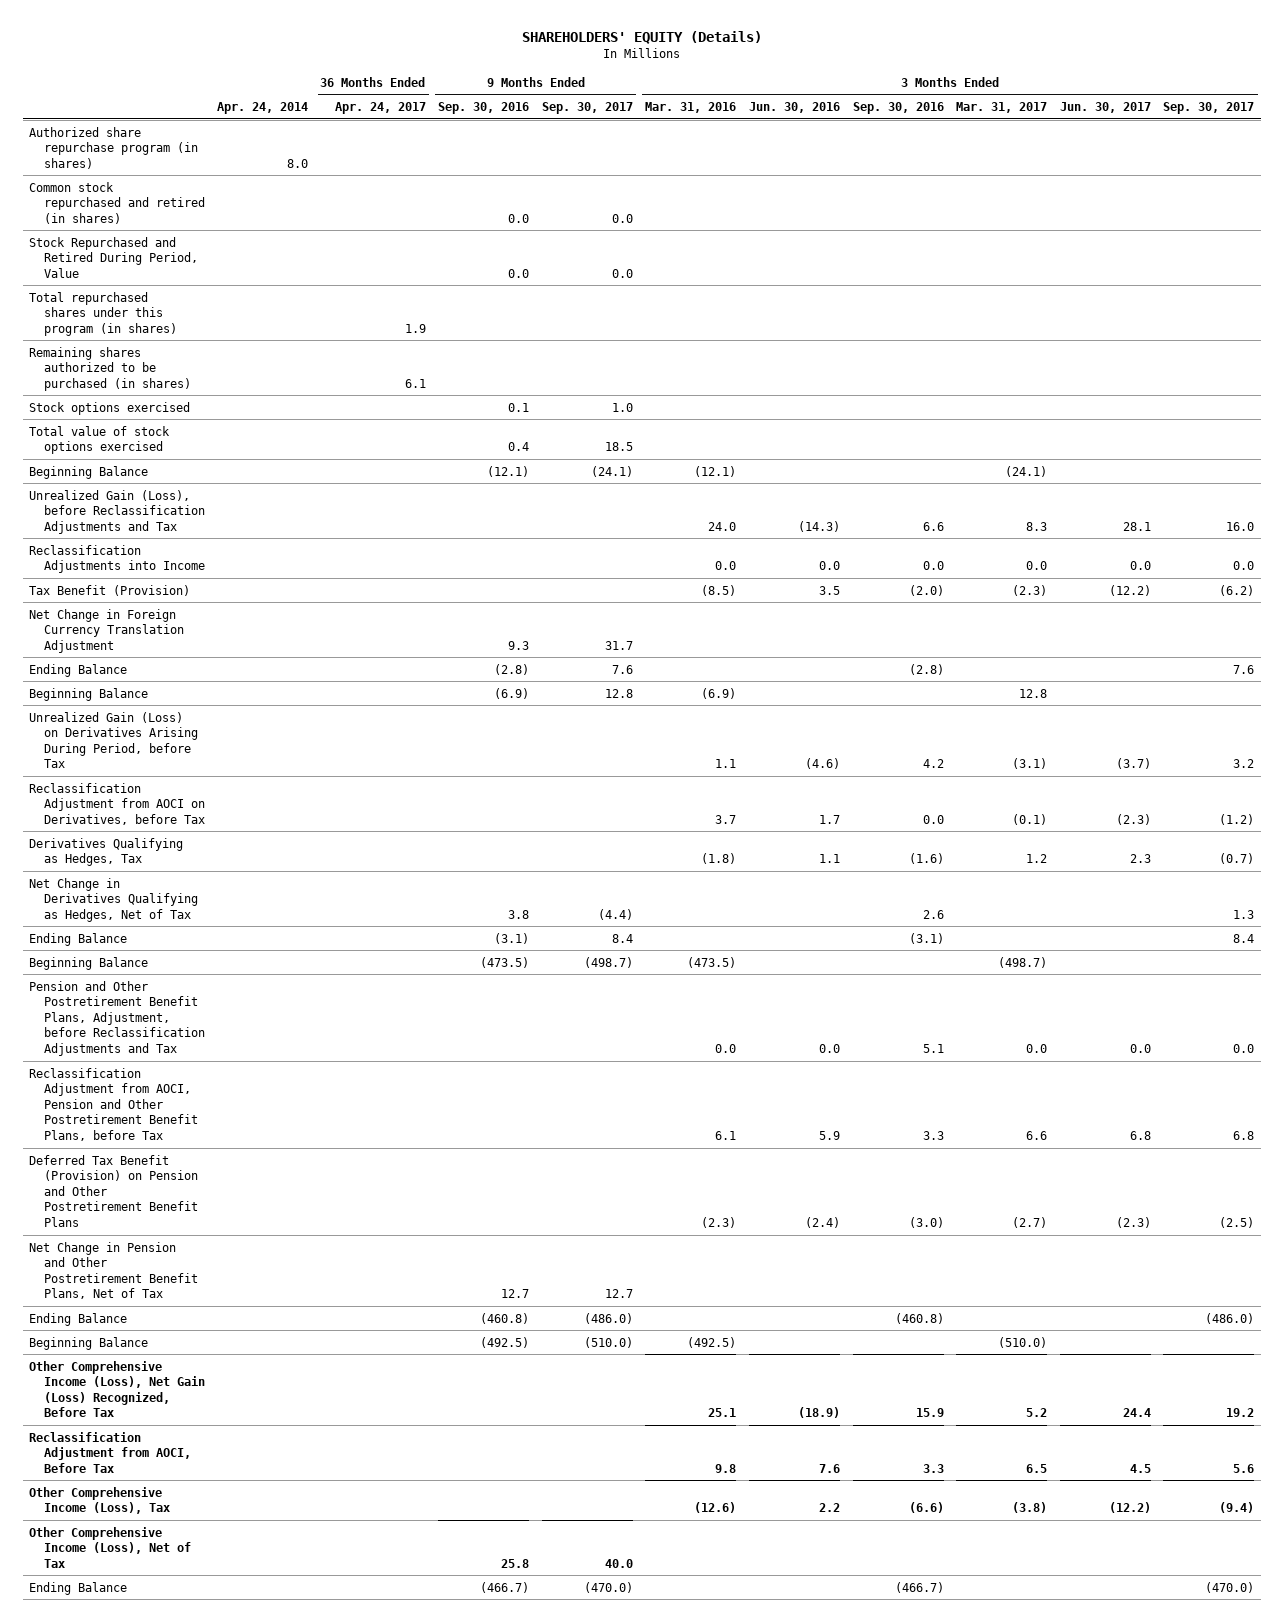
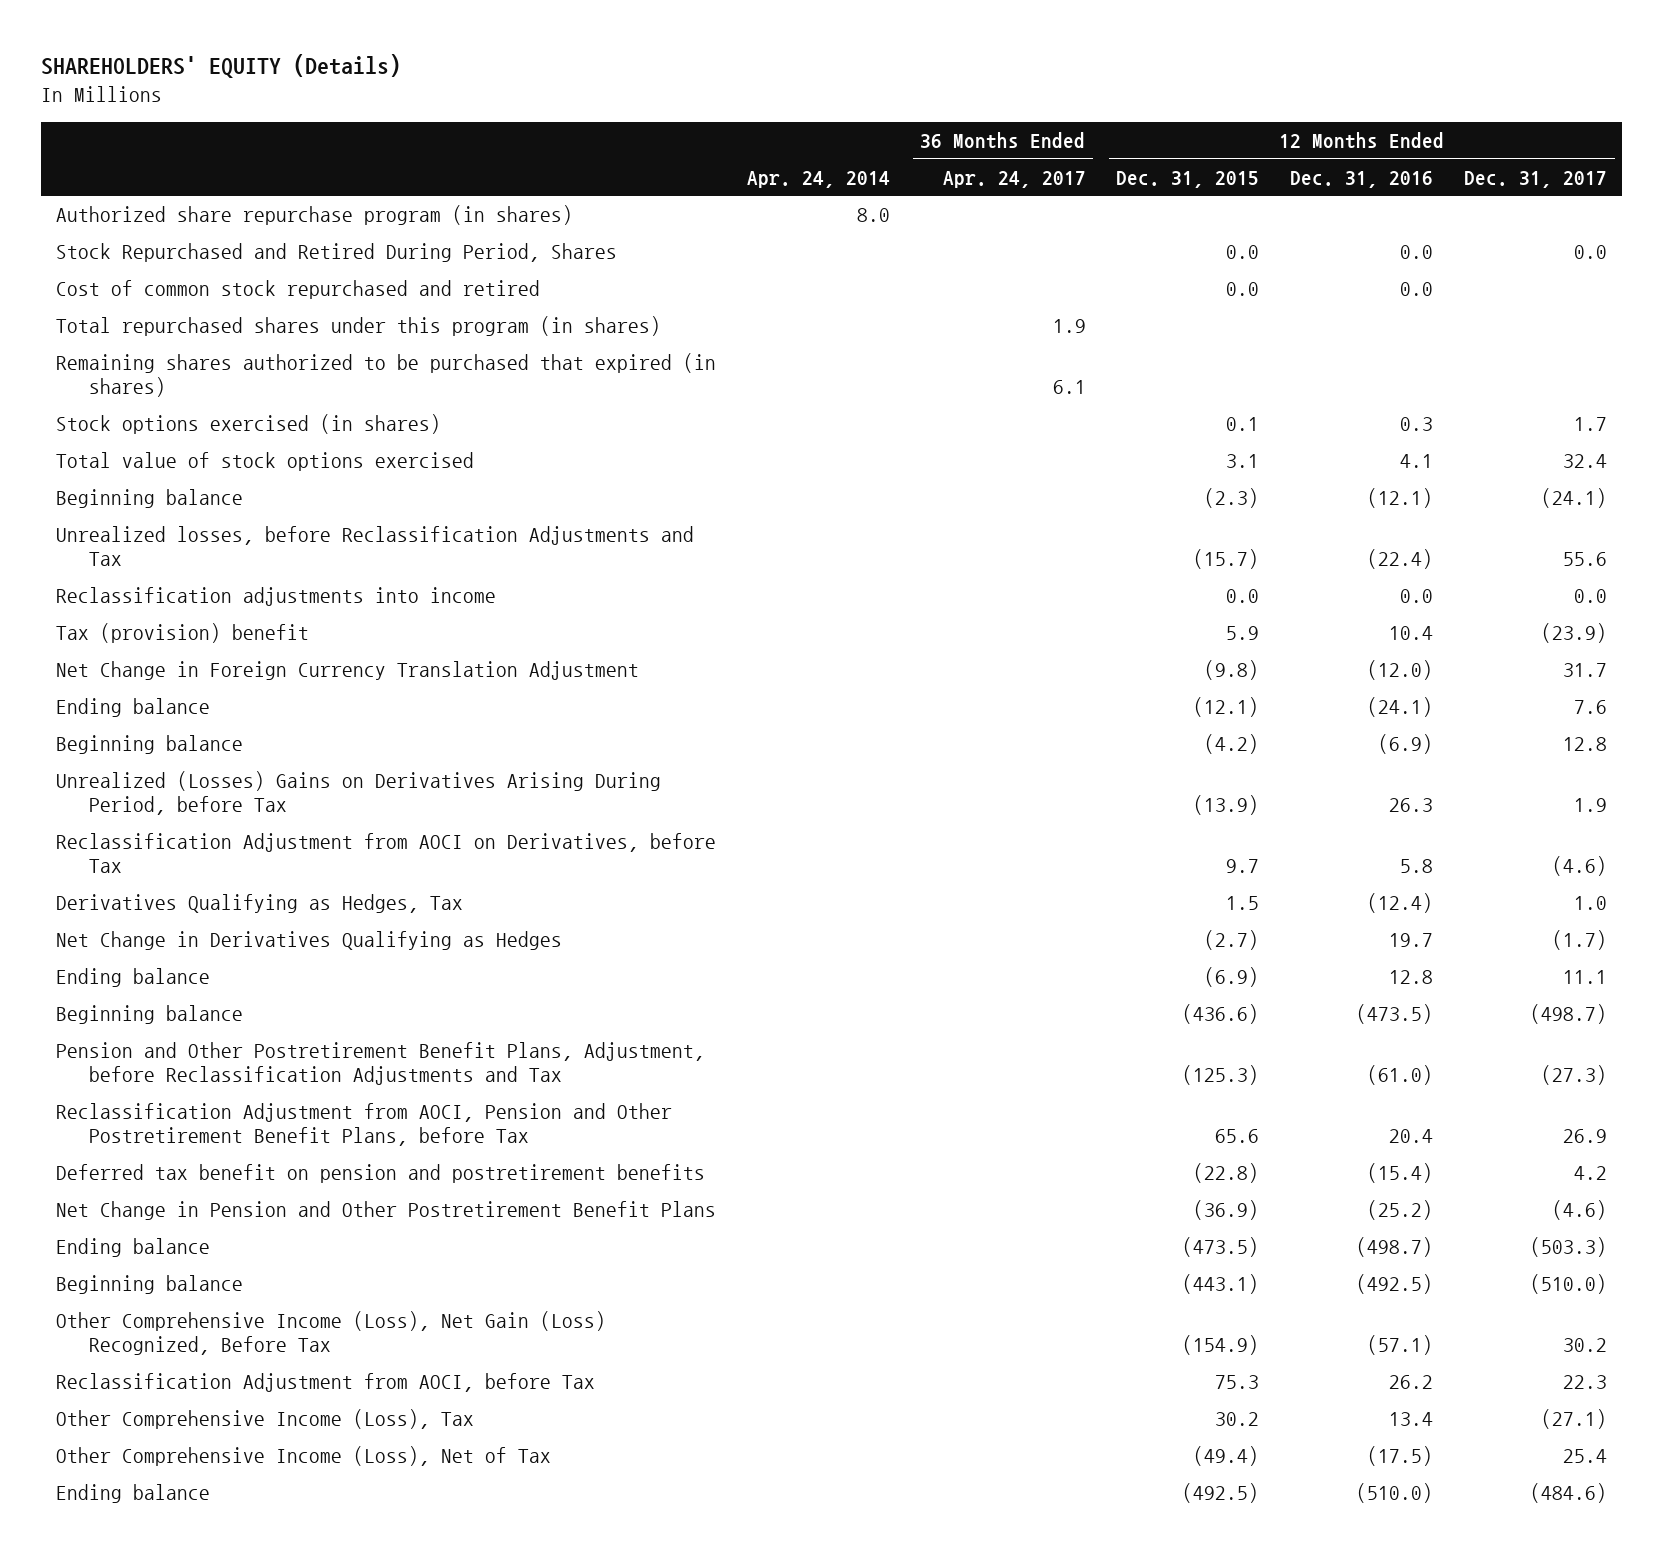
- | Apr. 24, 2014 | 36 Months Ended Apr. 24, 2017 | 9 Months Ended Sep. 30, 2016 | 9 Months Ended Sep. 30, 2017 | 3 Months Ended Mar. 31, 2016 | 3 Months Ended Jun. 30, 2016 | 3 Months Ended Sep. 30, 2016 | 3 Months Ended Mar. 31, 2017 | 3 Months Ended Jun. 30, 2017 | 3 Months Ended Sep. 30, 2017
+ | Apr. 24, 2014 | 36 Months Ended Apr. 24, 2017 | 12 Months Ended Dec. 31, 2015 | 12 Months Ended Dec. 31, 2016 | 12 Months Ended Dec. 31, 2017
- Common stock repurchased and retired (in shares) | | | 0.0 | 0.0 | | | | | |
- Stock Repurchased and Retired During Period, Value | | | 0.0 | 0.0 | | | | | |
+ Stock Repurchased and Retired During Period, Shares | | | 0.0 | 0.0 | 0.0
+ Cost of common stock repurchased and retired | | | 0.0 | 0.0 |
- Remaining shares authorized to be purchased (in shares) | | 6.1 | | | | | | | |
- Stock options exercised | | | 0.1 | 1.0 | | | | | |
+ Remaining shares authorized to be purchased that expired (in shares) | | 6.1 | | |
+ Stock options exercised (in shares) | | | 0.1 | 0.3 | 1.7
- Beginning Balance | | | (12.1) | (24.1) | (12.1) | | | (24.1) | |
- Unrealized Gain (Loss), before Reclassification Adjustments and Tax | | | | | 24.0 | (14.3) | 6.6 | 8.3 | 28.1 | 16.0
- Reclassification Adjustments into Income | | | | | 0.0 | 0.0 | 0.0 | 0.0 | 0.0 | 0.0
- Tax Benefit (Provision) | | | | | (8.5) | 3.5 | (2.0) | (2.3) | (12.2) | (6.2)
+ Beginning balance | | | (2.3) | (12.1) | (24.1)
+ Unrealized losses, before Reclassification Adjustments and Tax | | | (15.7) | (22.4) | 55.6
+ Reclassification adjustments into income | | | 0.0 | 0.0 | 0.0
+ Tax (provision) benefit | | | 5.9 | 10.4 | (23.9)
- Ending Balance | | | (2.8) | 7.6 | | | (2.8) | | | 7.6
- Beginning Balance | | | (6.9) | 12.8 | (6.9) | | | 12.8 | |
- Unrealized Gain (Loss) on Derivatives Arising During Period, before Tax | | | | | 1.1 | (4.6) | 4.2 | (3.1) | (3.7) | 3.2
+ Ending balance | | | (12.1) | (24.1) | 7.6
+ Beginning balance | | | (4.2) | (6.9) | 12.8
+ Unrealized (Losses) Gains on Derivatives Arising During Period, before Tax | | | (13.9) | 26.3 | 1.9
- Net Change in Derivatives Qualifying as Hedges, Net of Tax | | | 3.8 | (4.4) | | | 2.6 | | | 1.3
- Ending Balance | | | (3.1) | 8.4 | | | (3.1) | | | 8.4
- Beginning Balance | | | (473.5) | (498.7) | (473.5) | | | (498.7) | |
+ Net Change in Derivatives Qualifying as Hedges | | | (2.7) | 19.7 | (1.7)
+ Ending balance | | | (6.9) | 12.8 | 11.1
+ Beginning balance | | | (436.6) | (473.5) | (498.7)
- Deferred Tax Benefit (Provision) on Pension and Other Postretirement Benefit Plans | | | | | (2.3) | (2.4) | (3.0) | (2.7) | (2.3) | (2.5)
- Net Change in Pension and Other Postretirement Benefit Plans, Net of Tax | | | 12.7 | 12.7 | | | | | |
- Ending Balance | | | (460.8) | (486.0) | | | (460.8) | | | (486.0)
- Beginning Balance | | | (492.5) | (510.0) | (492.5) | | | (510.0) | |
+ Deferred tax benefit on pension and postretirement benefits | | | (22.8) | (15.4) | 4.2
+ Net Change in Pension and Other Postretirement Benefit Plans | | | (36.9) | (25.2) | (4.6)
+ Ending balance | | | (473.5) | (498.7) | (503.3)
+ Beginning balance | | | (443.1) | (492.5) | (510.0)
- Reclassification Adjustment from AOCI, Before Tax | | | | | 9.8 | 7.6 | 3.3 | 6.5 | 4.5 | 5.6
+ Reclassification Adjustment from AOCI, before Tax | | | 75.3 | 26.2 | 22.3
- Ending Balance | | | (466.7) | (470.0) | | | (466.7) | | | (470.0)
+ Ending balance | | | (492.5) | (510.0) | (484.6)

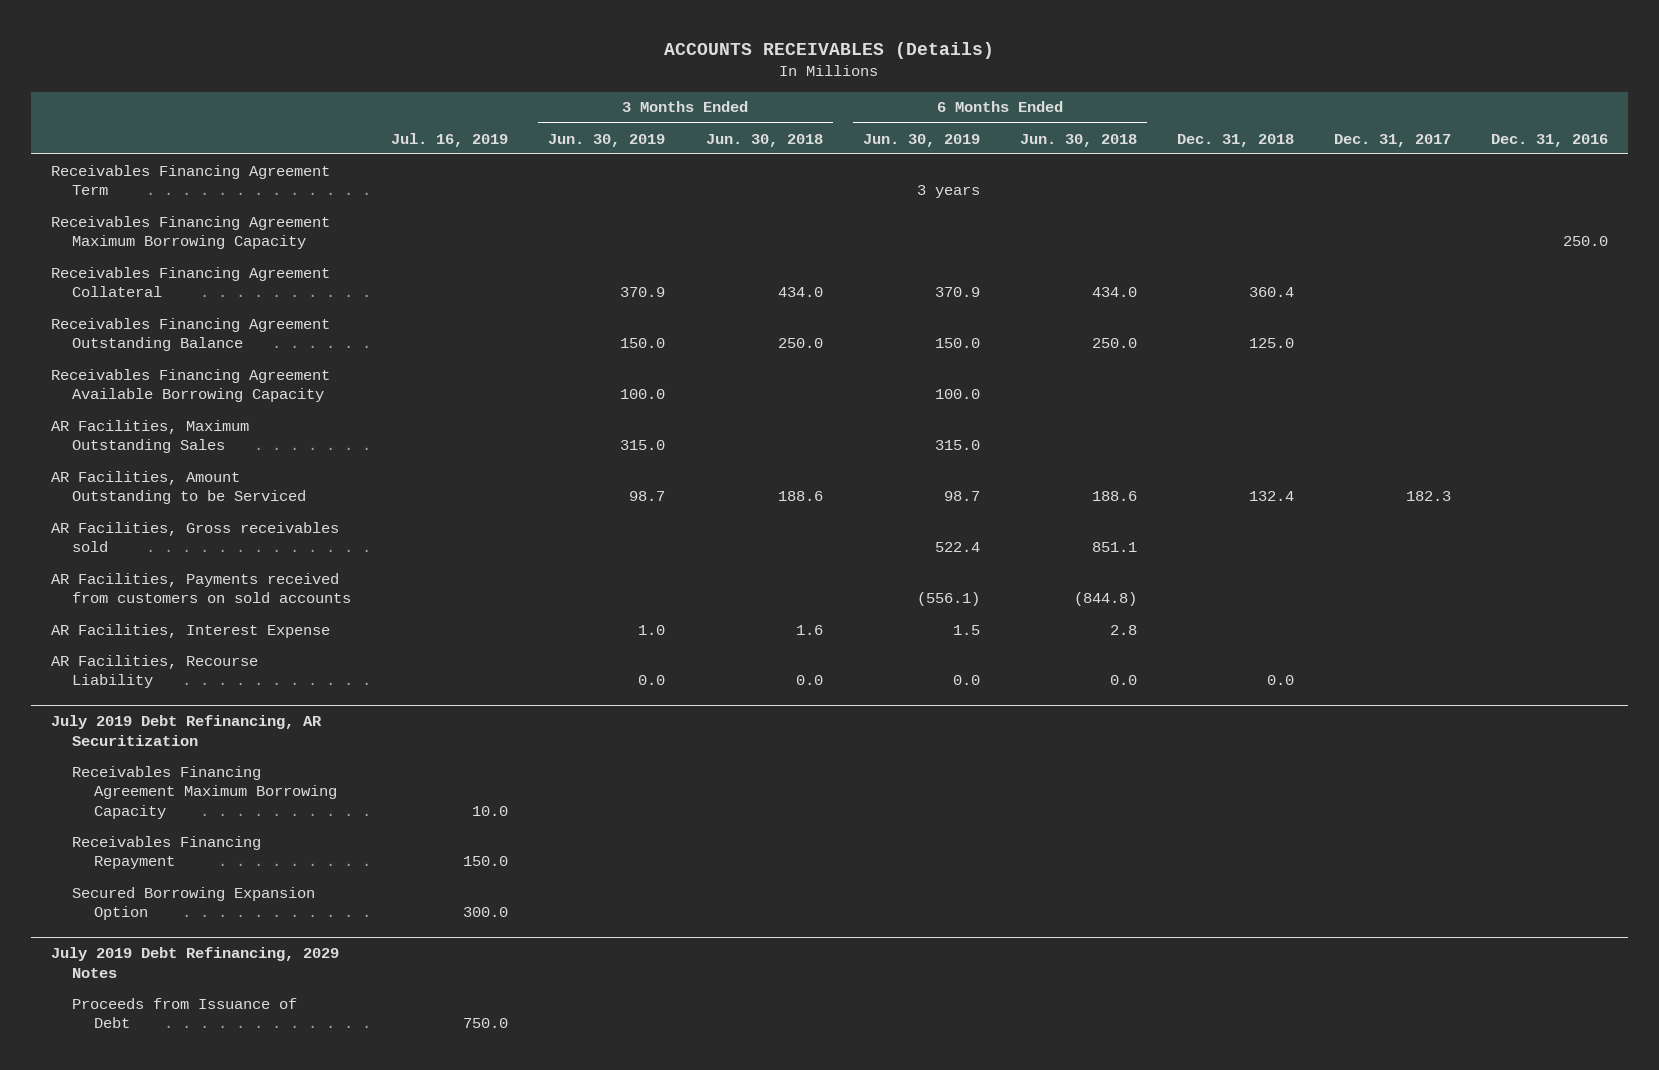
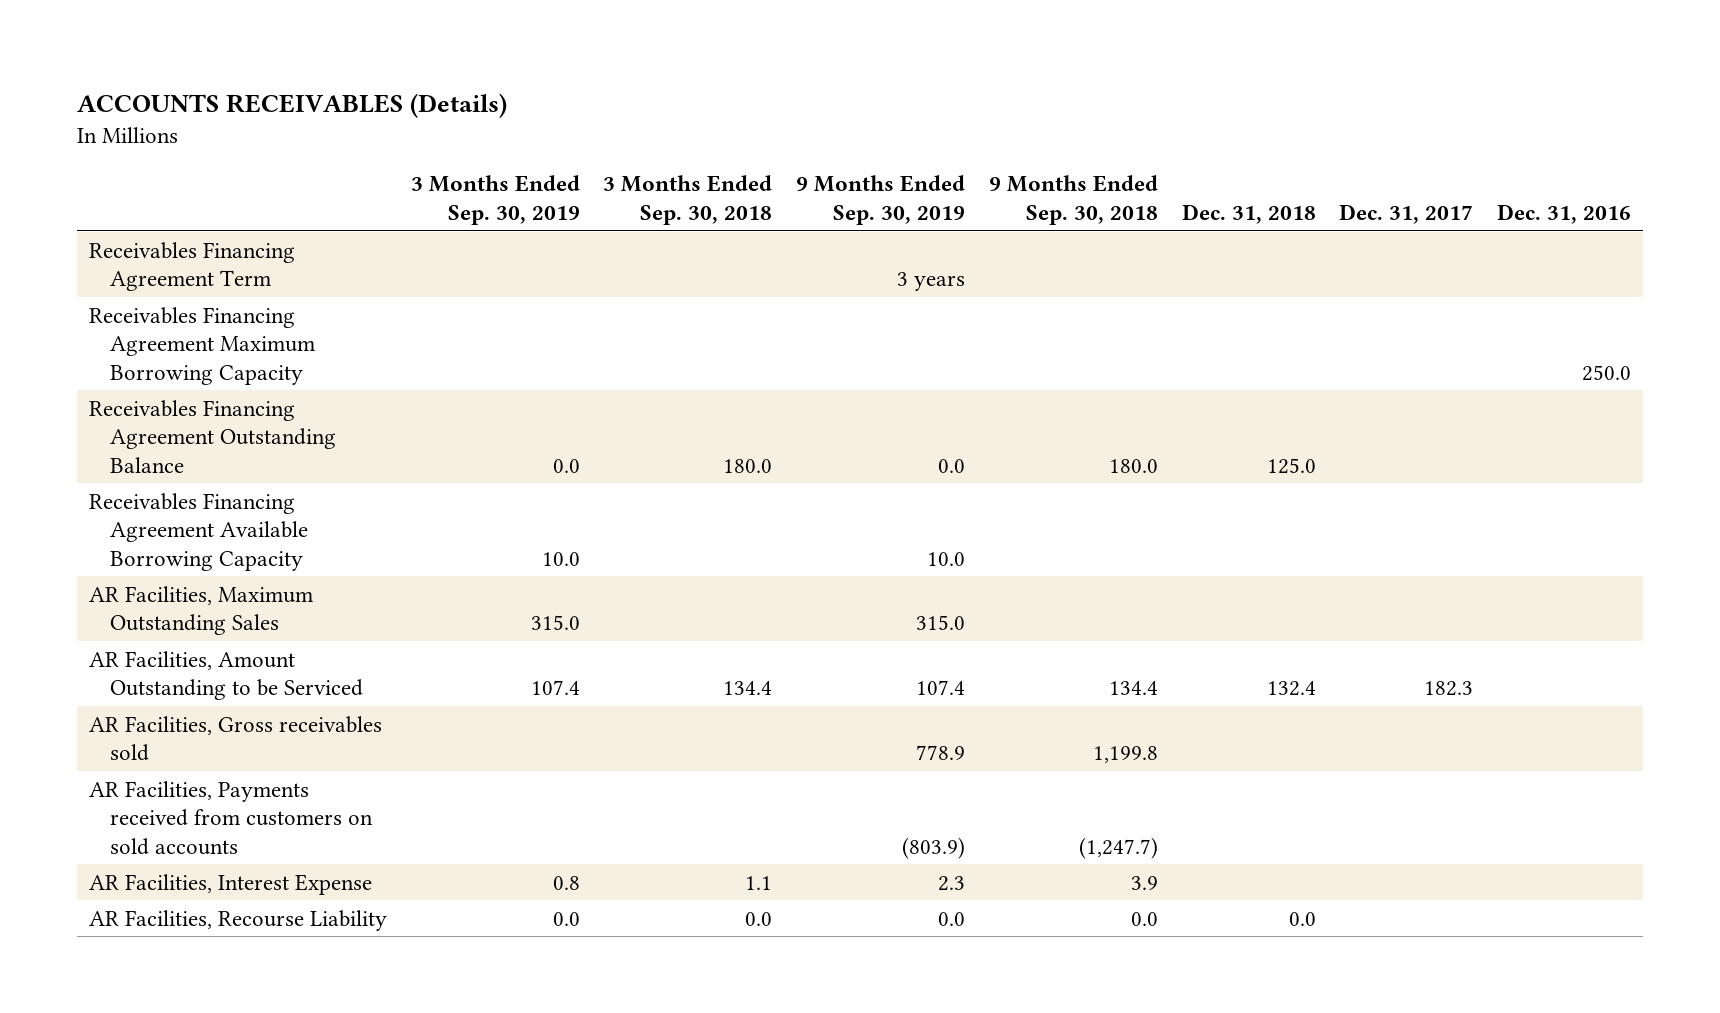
- | Jul. 16, 2019 | 3 Months Ended Jun. 30, 2019 | 3 Months Ended Jun. 30, 2018 | 6 Months Ended Jun. 30, 2019 | 6 Months Ended Jun. 30, 2018 | Dec. 31, 2018 | Dec. 31, 2017 | Dec. 31, 2016
+ | 3 Months Ended Sep. 30, 2019 | 3 Months Ended Sep. 30, 2018 | 9 Months Ended Sep. 30, 2019 | 9 Months Ended Sep. 30, 2018 | Dec. 31, 2018 | Dec. 31, 2017 | Dec. 31, 2016
- Receivables Financing Agreement Collateral | | 370.9 | 434.0 | 370.9 | 434.0 | 360.4 | |
- July 2019 Debt Refinancing, AR Securitization
- Receivables Financing Agreement Maximum Borrowing Capacity | 10.0 | | | | | | |
- Receivables Financing Repayment | 150.0 | | | | | | |
- Secured Borrowing Expansion Option | 300.0 | | | | | | |
- July 2019 Debt Refinancing, 2029 Notes
- Proceeds from Issuance of Debt | 750.0 | | | | | | |

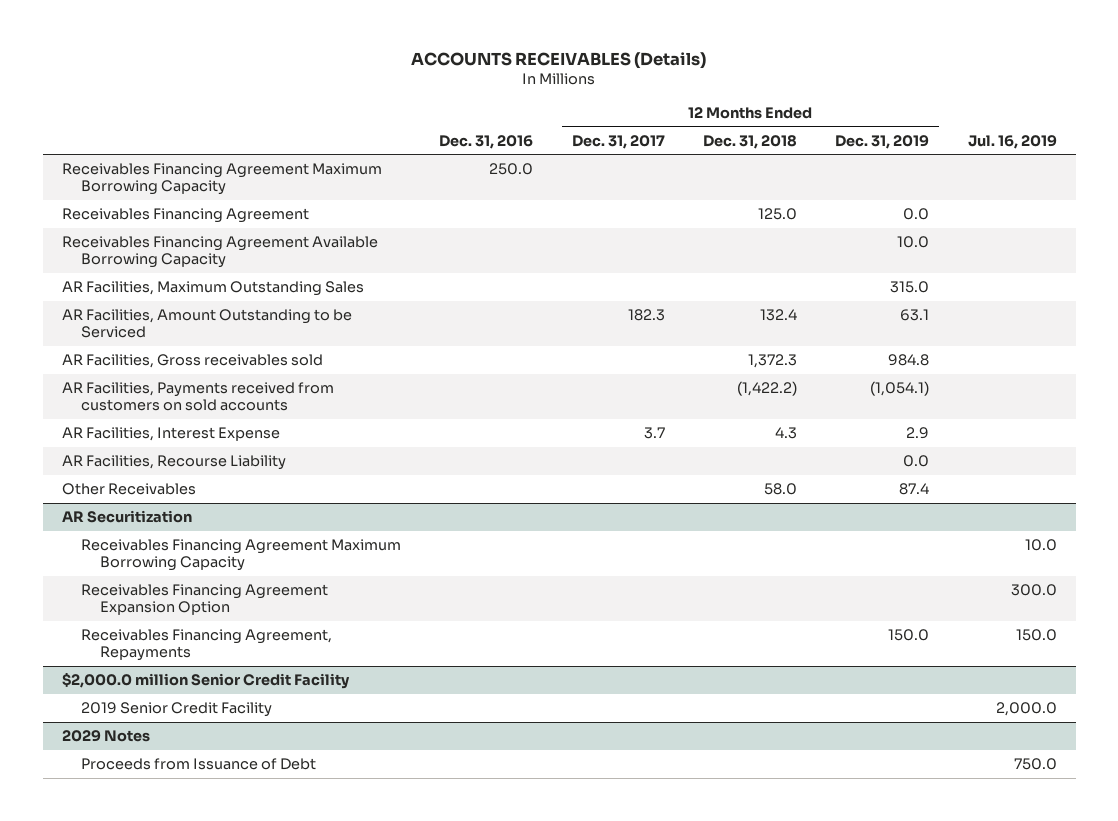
- | 3 Months Ended Sep. 30, 2019 | 3 Months Ended Sep. 30, 2018 | 9 Months Ended Sep. 30, 2019 | 9 Months Ended Sep. 30, 2018 | Dec. 31, 2018 | Dec. 31, 2017 | Dec. 31, 2016
+ | Dec. 31, 2016 | 12 Months Ended Dec. 31, 2017 | 12 Months Ended Dec. 31, 2018 | 12 Months Ended Dec. 31, 2019 | Jul. 16, 2019
- Receivables Financing Agreement Term | | | 3 years | | | |
- Receivables Financing Agreement Outstanding Balance | 0.0 | 180.0 | 0.0 | 180.0 | 125.0 | |
+ Receivables Financing Agreement | | | 125.0 | 0.0 |
+ Other Receivables | | | 58.0 | 87.4 |
+ AR Securitization
+ Receivables Financing Agreement Maximum Borrowing Capacity | | | | | 10.0
+ Receivables Financing Agreement Expansion Option | | | | | 300.0
+ Receivables Financing Agreement, Repayments | | | | 150.0 | 150.0
+ $2,000.0 million Senior Credit Facility
+ 2019 Senior Credit Facility | | | | | 2,000.0
+ 2029 Notes
+ Proceeds from Issuance of Debt | | | | | 750.0

